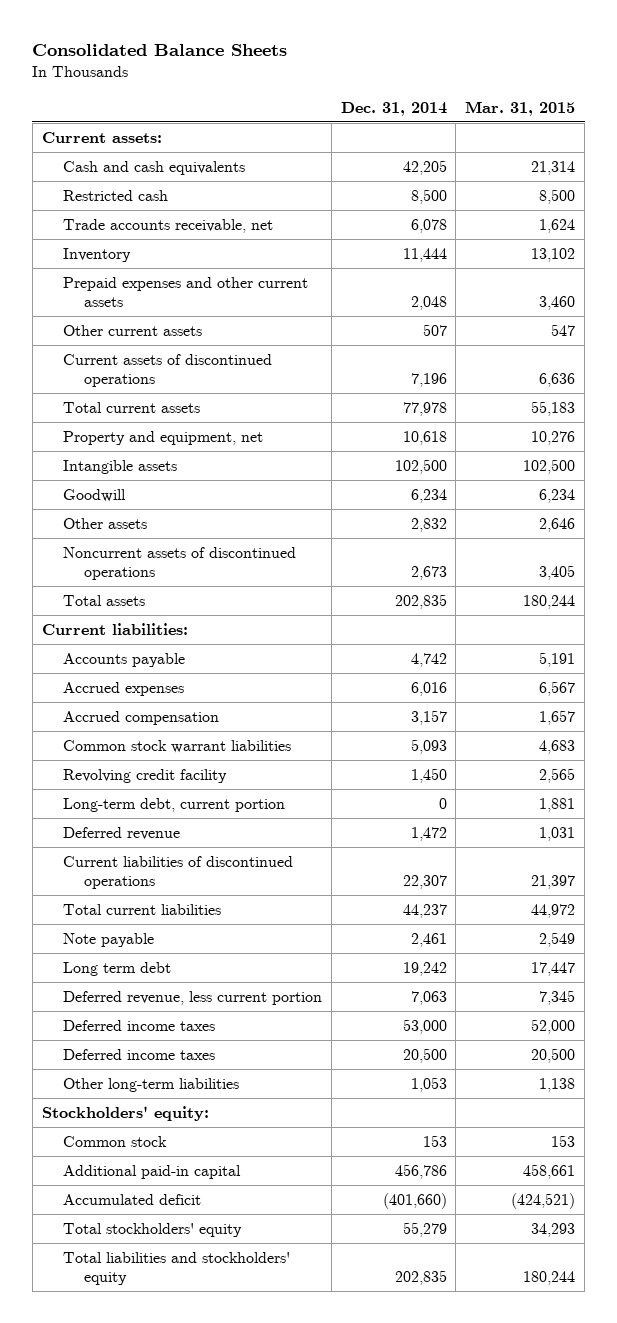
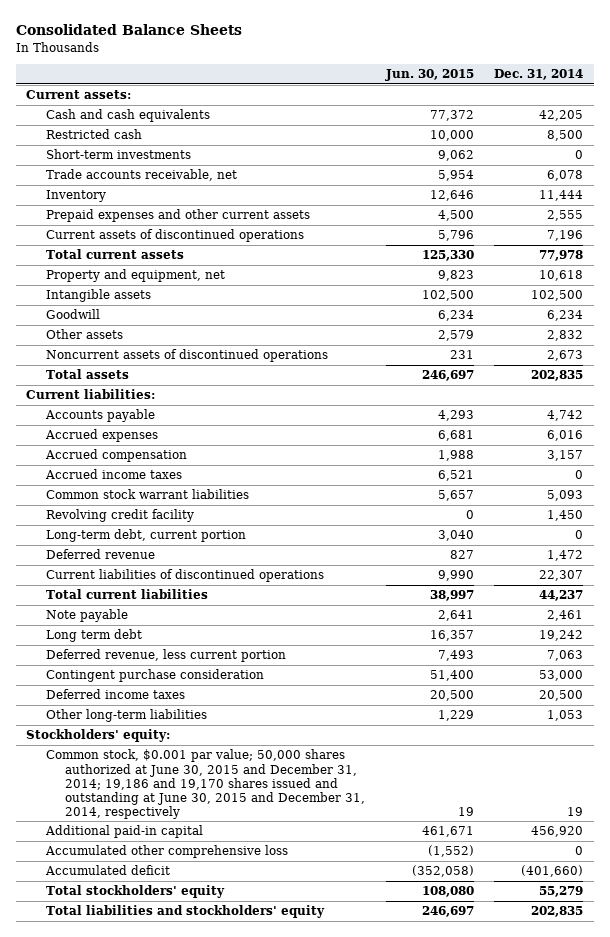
- | Dec. 31, 2014 | Mar. 31, 2015
+ | Jun. 30, 2015 | Dec. 31, 2014
+ Short-term investments | 9,062 | 0
- Prepaid expenses and other current assets | 2,048 | 3,460
- Other current assets | 507 | 547
+ Prepaid expenses and other current assets | 4,500 | 2,555
+ Accrued income taxes | 6,521 | 0
- Deferred income taxes | 53,000 | 52,000
+ Contingent purchase consideration | 51,400 | 53,000
- Common stock | 153 | 153
- Additional paid-in capital | 456,786 | 458,661
+ Common stock, $0.001 par value; 50,000 shares authorized at June 30, 2015 and December 31, 2014; 19,186 and 19,170 shares issued and outstanding at June 30, 2015 and December 31, 2014, respectively | 19 | 19
+ Additional paid-in capital | 461,671 | 456,920
+ Accumulated other comprehensive loss | (1,552) | 0

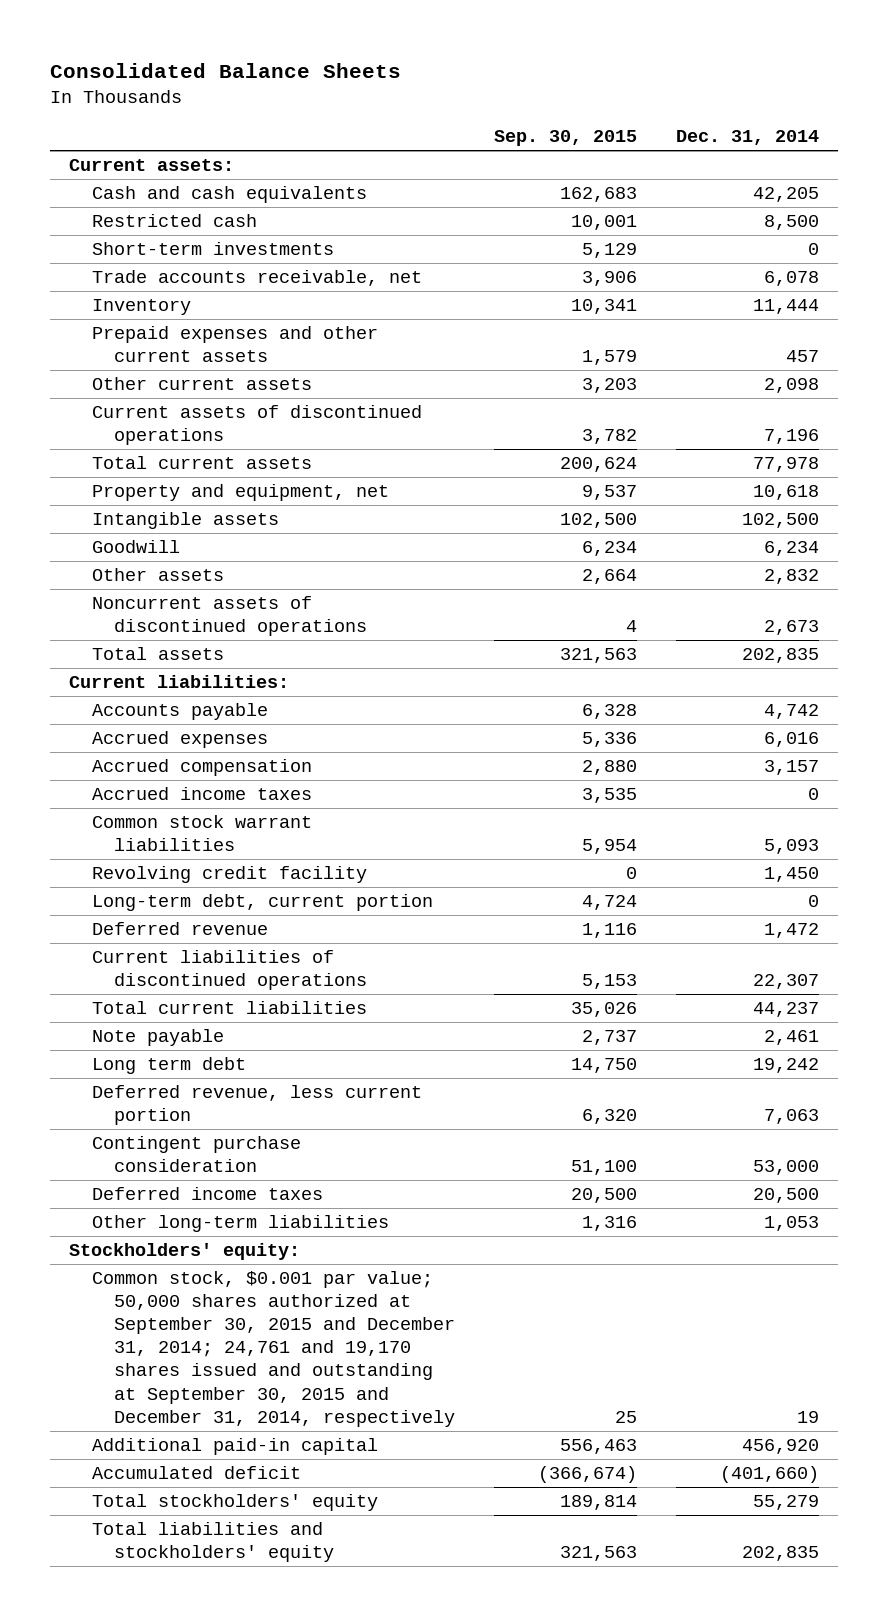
- | Jun. 30, 2015 | Dec. 31, 2014
+ | Sep. 30, 2015 | Dec. 31, 2014
- Prepaid expenses and other current assets | 4,500 | 2,555
+ Prepaid expenses and other current assets | 1,579 | 457
+ Other current assets | 3,203 | 2,098
- Common stock, $0.001 par value; 50,000 shares authorized at June 30, 2015 and December 31, 2014; 19,186 and 19,170 shares issued and outstanding at June 30, 2015 and December 31, 2014, respectively | 19 | 19
+ Common stock, $0.001 par value; 50,000 shares authorized at September 30, 2015 and December 31, 2014; 24,761 and 19,170 shares issued and outstanding at September 30, 2015 and December 31, 2014, respectively | 25 | 19
- Accumulated other comprehensive loss | (1,552) | 0

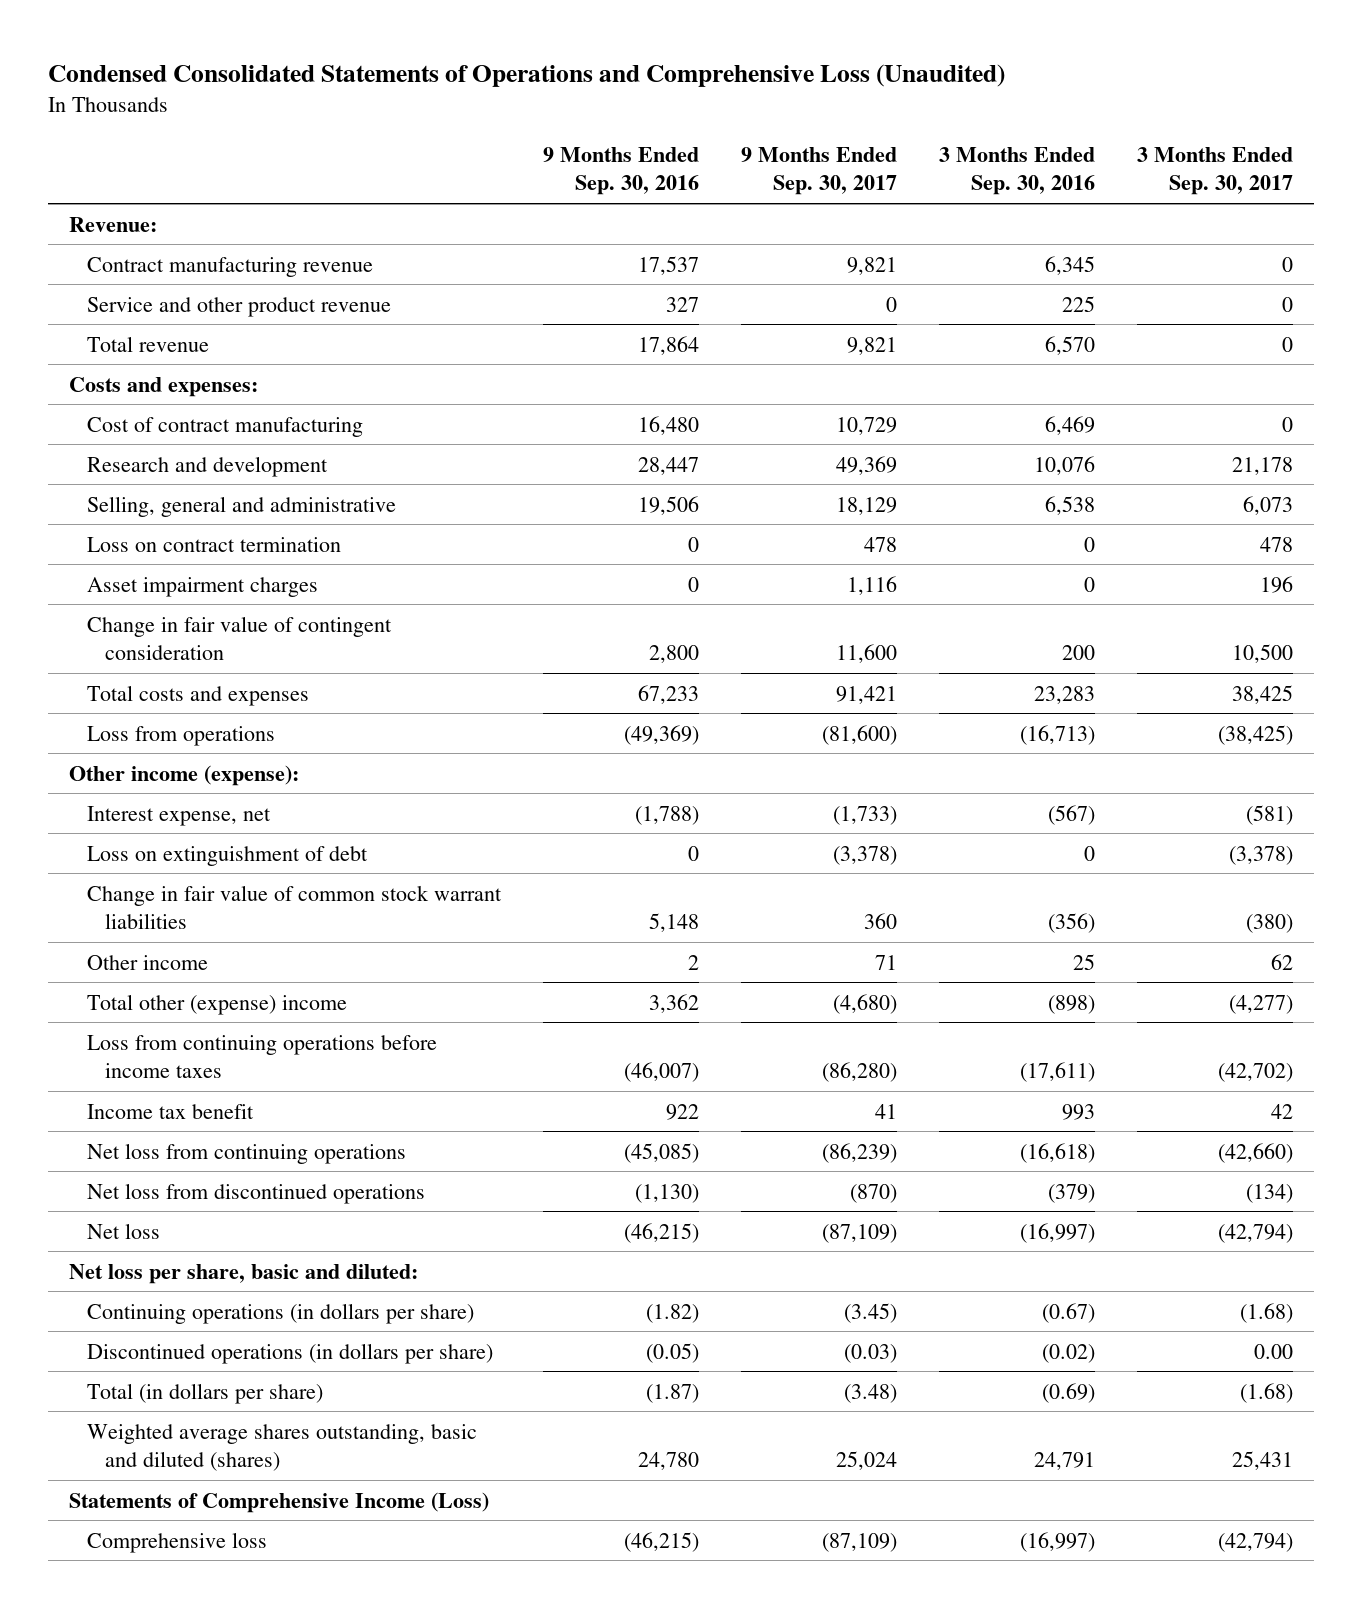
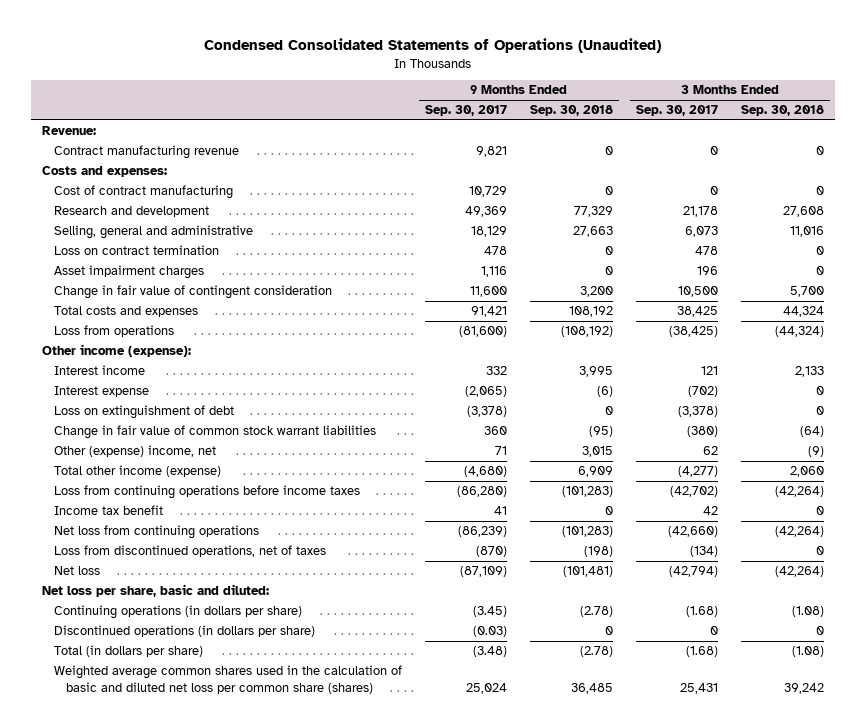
- Condensed Consolidated Statements of Operations and Comprehensive Loss (Unaudited)
+ Condensed Consolidated Statements of Operations (Unaudited)
- | 9 Months Ended Sep. 30, 2016 | 9 Months Ended Sep. 30, 2017 | 3 Months Ended Sep. 30, 2016 | 3 Months Ended Sep. 30, 2017
+ | 9 Months Ended Sep. 30, 2017 | 9 Months Ended Sep. 30, 2018 | 3 Months Ended Sep. 30, 2017 | 3 Months Ended Sep. 30, 2018
- Service and other product revenue | 327 | 0 | 225 | 0
- Total revenue | 17,864 | 9,821 | 6,570 | 0
- Interest expense, net | (1,788) | (1,733) | (567) | (581)
+ Interest income | 332 | 3,995 | 121 | 2,133
+ Interest expense | (2,065) | (6) | (702) | 0
- Other income | 2 | 71 | 25 | 62
- Total other (expense) income | 3,362 | (4,680) | (898) | (4,277)
+ Other (expense) income, net | 71 | 3,015 | 62 | (9)
+ Total other income (expense) | (4,680) | 6,909 | (4,277) | 2,060
- Net loss from discontinued operations | (1,130) | (870) | (379) | (134)
+ Loss from discontinued operations, net of taxes | (870) | (198) | (134) | 0
- Discontinued operations (in dollars per share) | (0.05) | (0.03) | (0.02) | 0.00
+ Discontinued operations (in dollars per share) | (0.03) | 0 | 0 | 0
- Weighted average shares outstanding, basic and diluted (shares) | 24,780 | 25,024 | 24,791 | 25,431
- Statements of Comprehensive Income (Loss)
- Comprehensive loss | (46,215) | (87,109) | (16,997) | (42,794)
+ Weighted average common shares used in the calculation of basic and diluted net loss per common share (shares) | 25,024 | 36,485 | 25,431 | 39,242

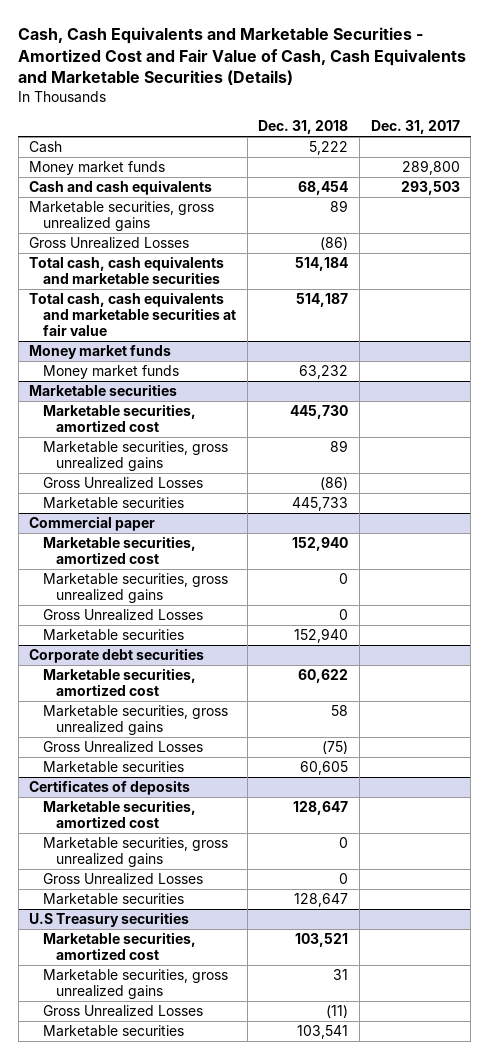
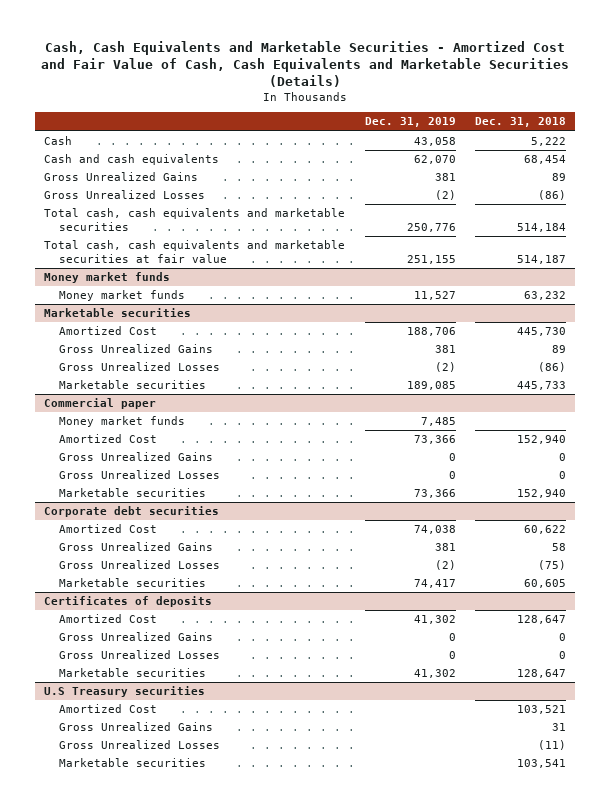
- | Dec. 31, 2018 | Dec. 31, 2017
+ | Dec. 31, 2019 | Dec. 31, 2018
- Money market funds | | 289,800
- Marketable securities, gross unrealized gains | 89 |
+ Gross Unrealized Gains | 381 | 89
@ Marketable securities
- Marketable securities, amortized cost | 445,730 |
- Marketable securities, gross unrealized gains | 89 |
+ Amortized Cost | 188,706 | 445,730
+ Gross Unrealized Gains | 381 | 89
@ Commercial paper
- Marketable securities, amortized cost | 152,940 |
- Marketable securities, gross unrealized gains | 0 |
+ Money market funds | 7,485 |
+ Amortized Cost | 73,366 | 152,940
+ Gross Unrealized Gains | 0 | 0
@ Corporate debt securities
- Marketable securities, amortized cost | 60,622 |
- Marketable securities, gross unrealized gains | 58 |
+ Amortized Cost | 74,038 | 60,622
+ Gross Unrealized Gains | 381 | 58
@ Certificates of deposits
- Marketable securities, amortized cost | 128,647 |
- Marketable securities, gross unrealized gains | 0 |
+ Amortized Cost | 41,302 | 128,647
+ Gross Unrealized Gains | 0 | 0
@ U.S Treasury securities
- Marketable securities, amortized cost | 103,521 |
- Marketable securities, gross unrealized gains | 31 |
+ Amortized Cost | | 103,521
+ Gross Unrealized Gains | | 31

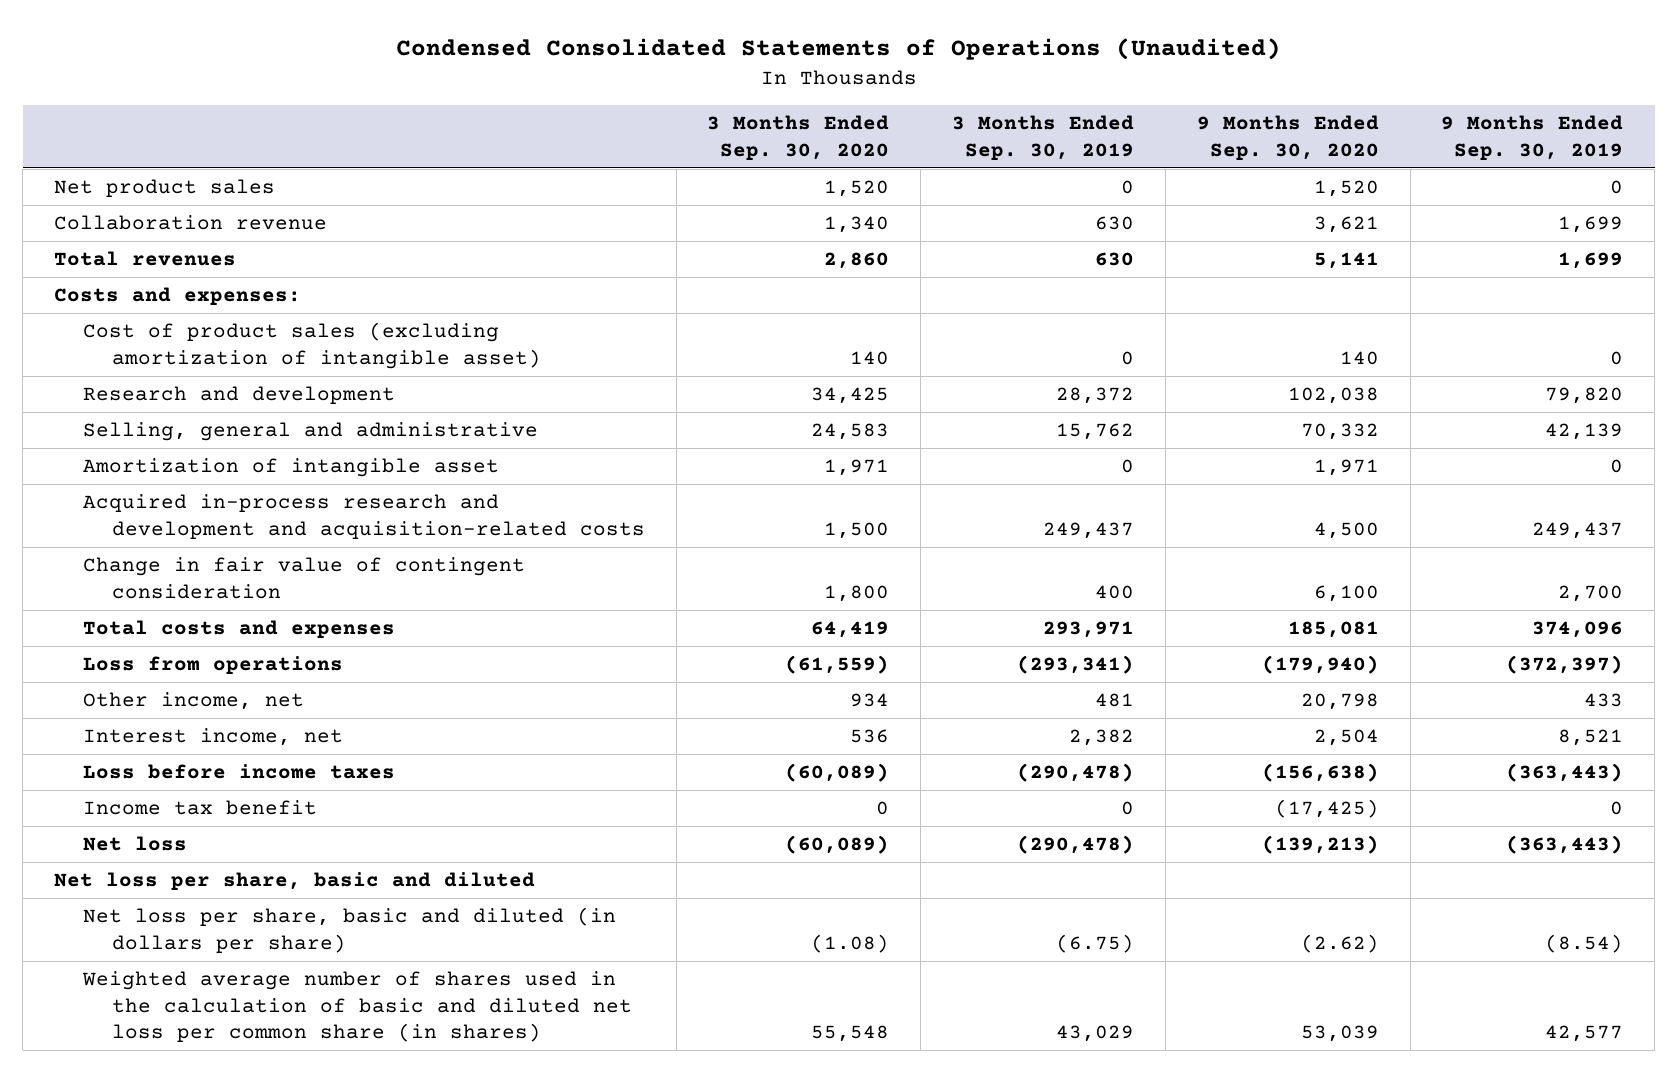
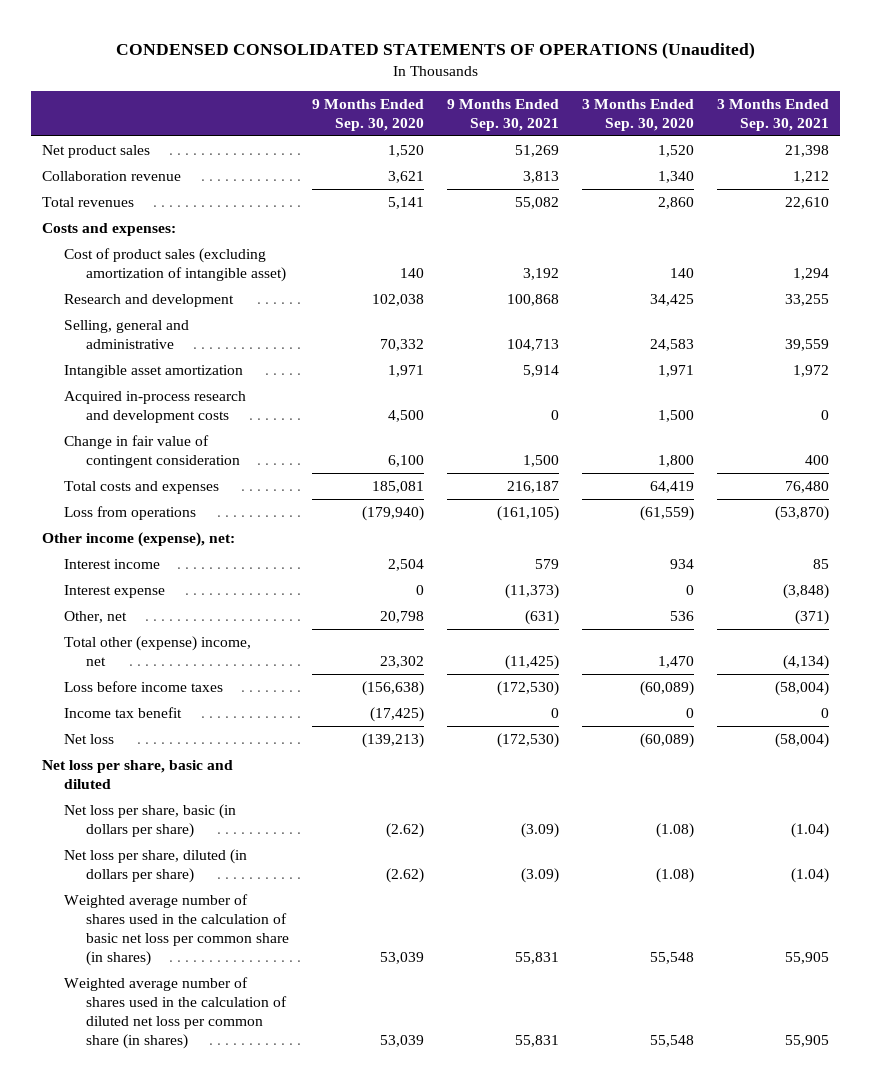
- Condensed Consolidated Statements of Operations (Unaudited)
+ CONDENSED CONSOLIDATED STATEMENTS OF OPERATIONS (Unaudited)
- | 3 Months Ended Sep. 30, 2020 | 3 Months Ended Sep. 30, 2019 | 9 Months Ended Sep. 30, 2020 | 9 Months Ended Sep. 30, 2019
+ | 9 Months Ended Sep. 30, 2020 | 9 Months Ended Sep. 30, 2021 | 3 Months Ended Sep. 30, 2020 | 3 Months Ended Sep. 30, 2021
- Amortization of intangible asset | 1,971 | 0 | 1,971 | 0
- Acquired in-process research and development and acquisition-related costs | 1,500 | 249,437 | 4,500 | 249,437
+ Intangible asset amortization | 1,971 | 5,914 | 1,971 | 1,972
+ Acquired in-process research and development costs | 4,500 | 0 | 1,500 | 0
- Other income, net | 934 | 481 | 20,798 | 433
- Interest income, net | 536 | 2,382 | 2,504 | 8,521
+ Other income (expense), net:
+ Interest income | 2,504 | 579 | 934 | 85
+ Interest expense | 0 | (11,373) | 0 | (3,848)
+ Other, net | 20,798 | (631) | 536 | (371)
+ Total other (expense) income, net | 23,302 | (11,425) | 1,470 | (4,134)
- Net loss per share, basic and diluted (in dollars per share) | (1.08) | (6.75) | (2.62) | (8.54)
- Weighted average number of shares used in the calculation of basic and diluted net loss per common share (in shares) | 55,548 | 43,029 | 53,039 | 42,577
+ Net loss per share, basic (in dollars per share) | (2.62) | (3.09) | (1.08) | (1.04)
+ Net loss per share, diluted (in dollars per share) | (2.62) | (3.09) | (1.08) | (1.04)
+ Weighted average number of shares used in the calculation of basic net loss per common share (in shares) | 53,039 | 55,831 | 55,548 | 55,905
+ Weighted average number of shares used in the calculation of diluted net loss per common share (in shares) | 53,039 | 55,831 | 55,548 | 55,905

